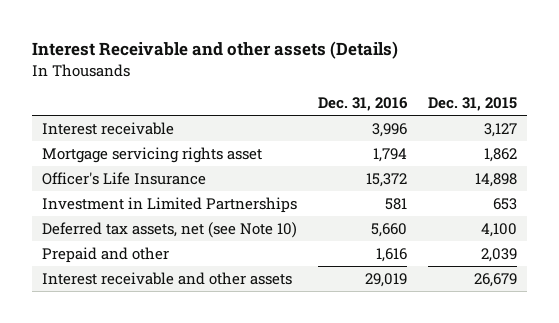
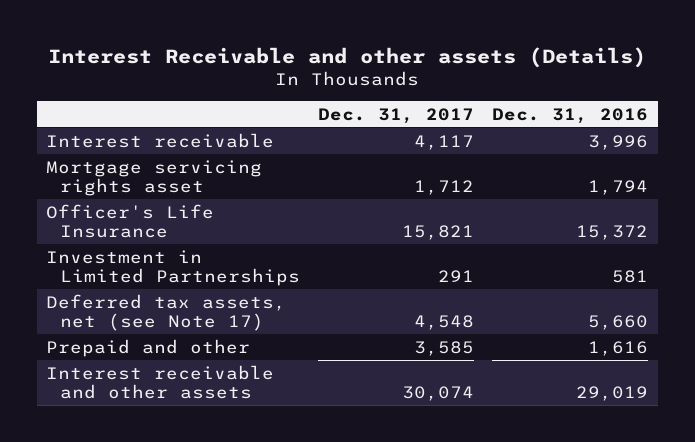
- | Dec. 31, 2016 | Dec. 31, 2015
+ | Dec. 31, 2017 | Dec. 31, 2016
- Deferred tax assets, net (see Note 10) | 5,660 | 4,100
+ Deferred tax assets, net (see Note 17) | 4,548 | 5,660

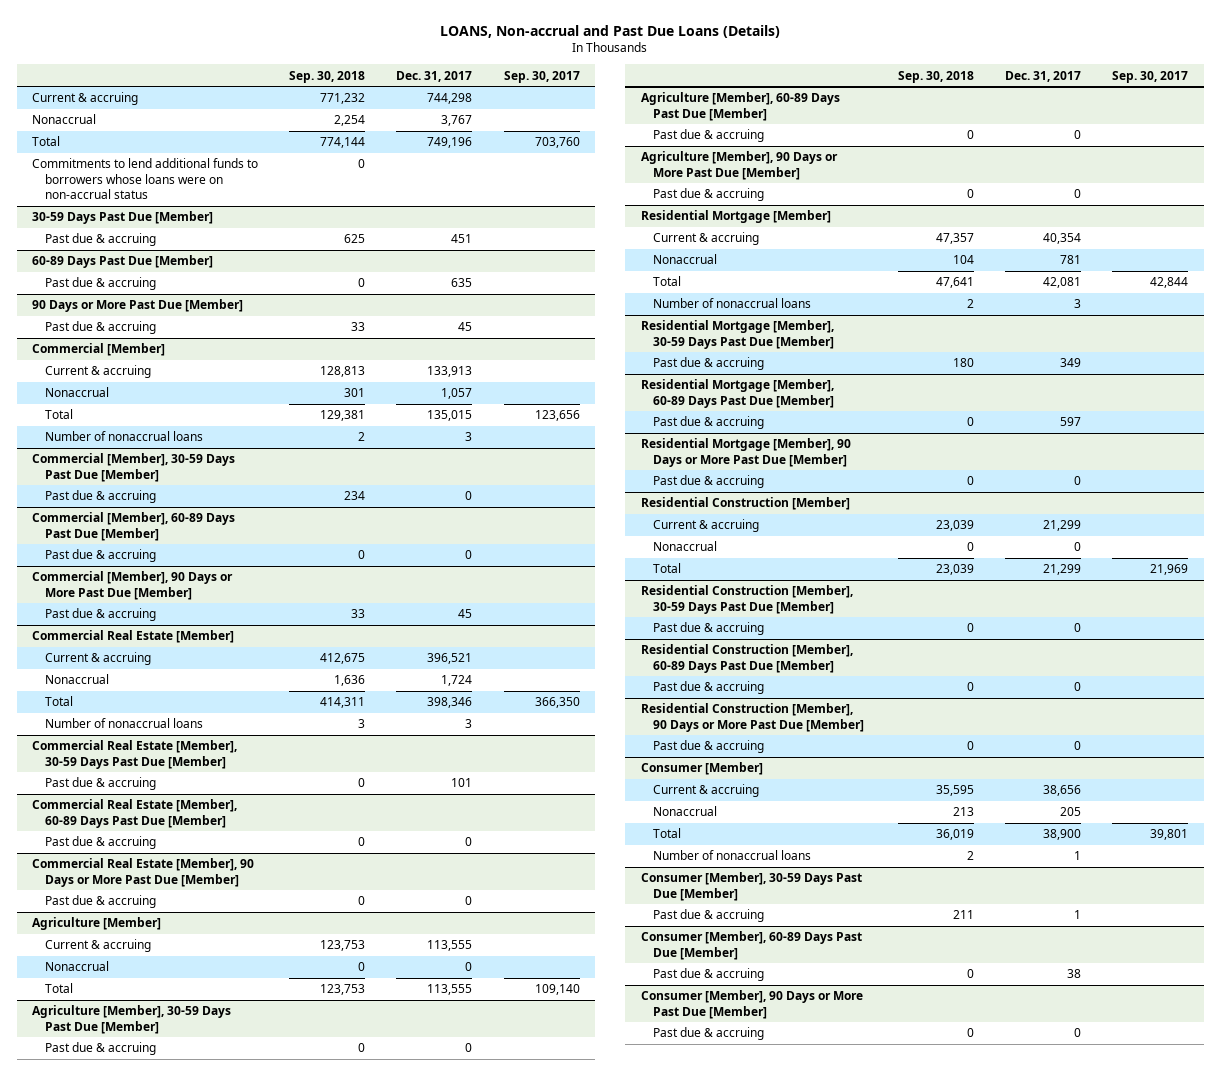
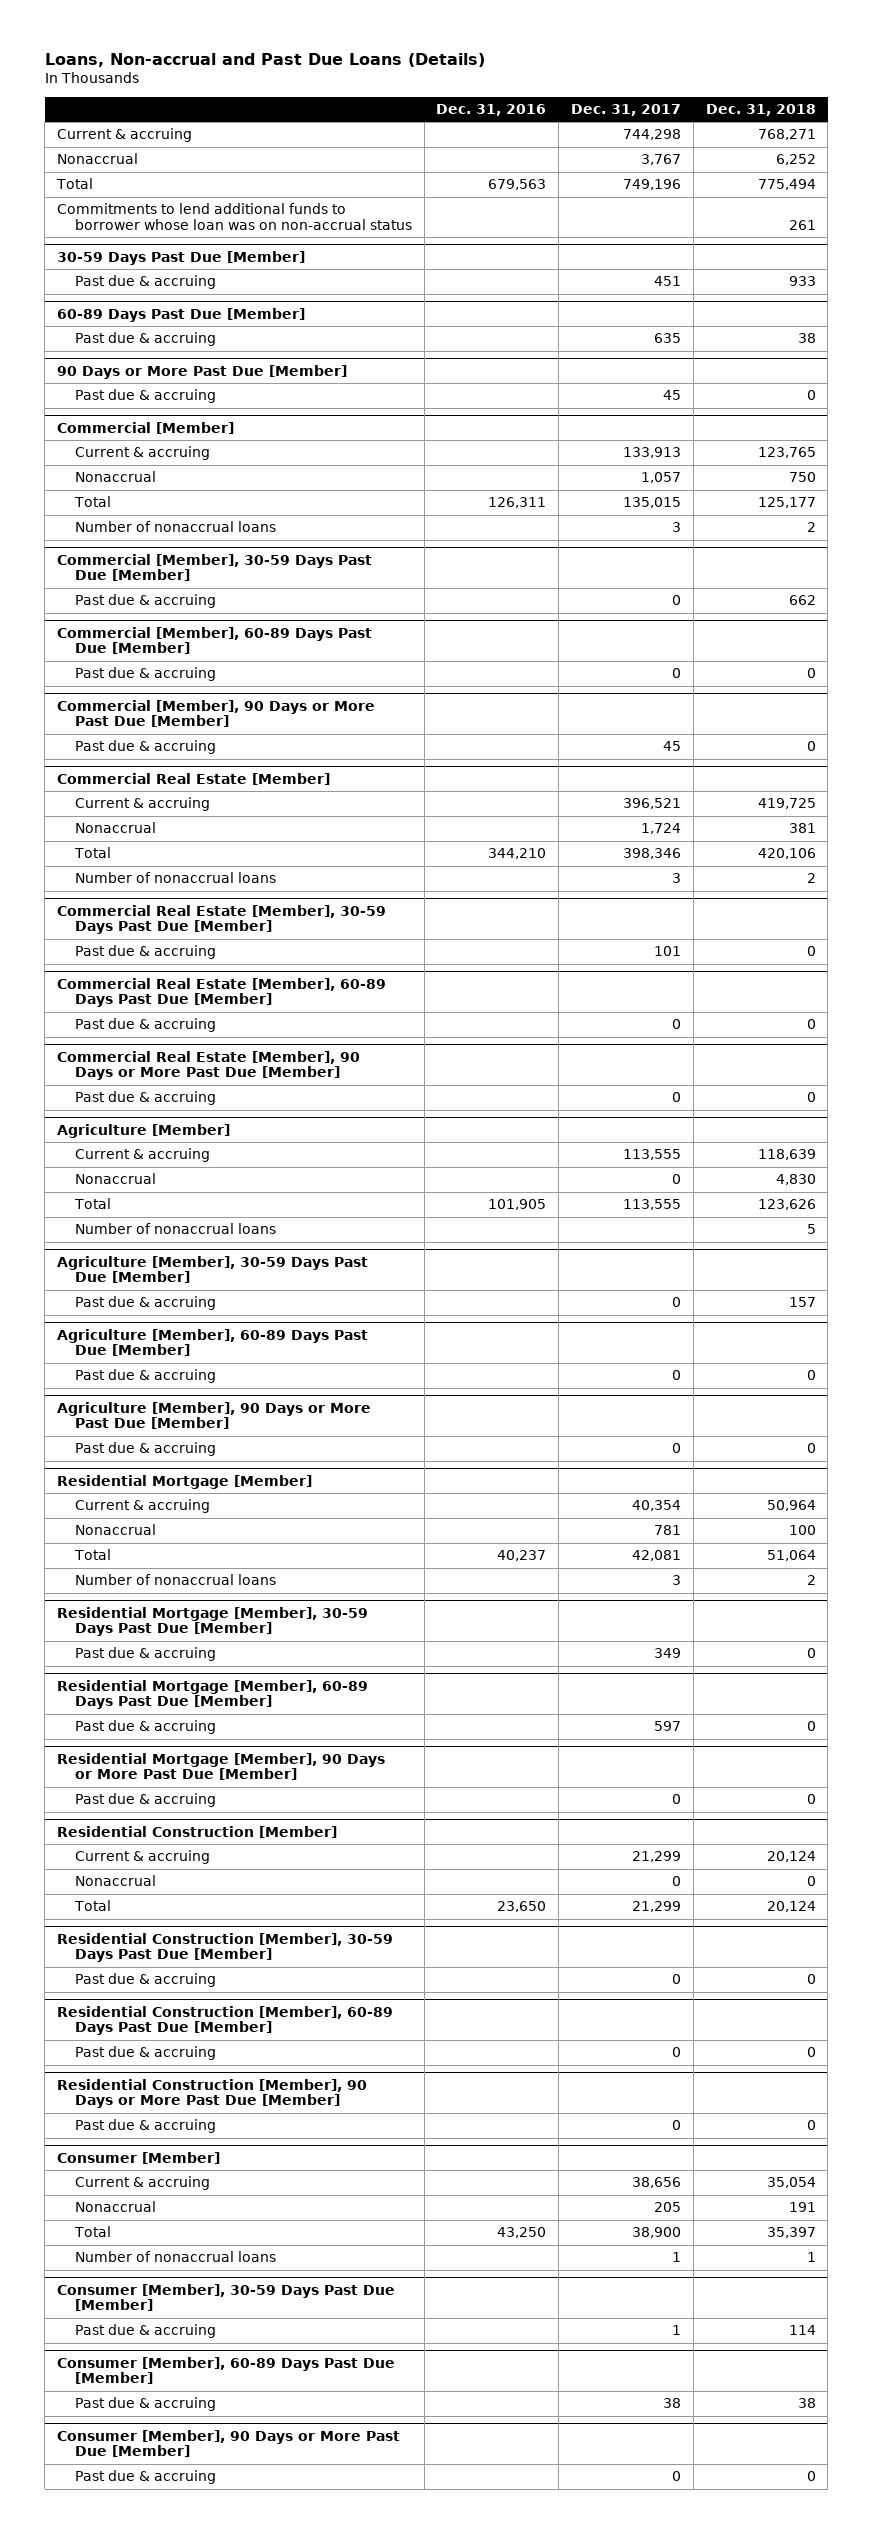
- LOANS, Non-accrual and Past Due Loans (Details)
+ Loans, Non-accrual and Past Due Loans (Details)
- | Sep. 30, 2018 | Dec. 31, 2017 | Sep. 30, 2017
+ | Dec. 31, 2016 | Dec. 31, 2017 | Dec. 31, 2018
- Commitments to lend additional funds to borrowers whose loans were on non-accrual status | 0 | |
+ Commitments to lend additional funds to borrower whose loan was on non-accrual status | | | 261
@ Agriculture [Member]
+ Number of nonaccrual loans | | | 5

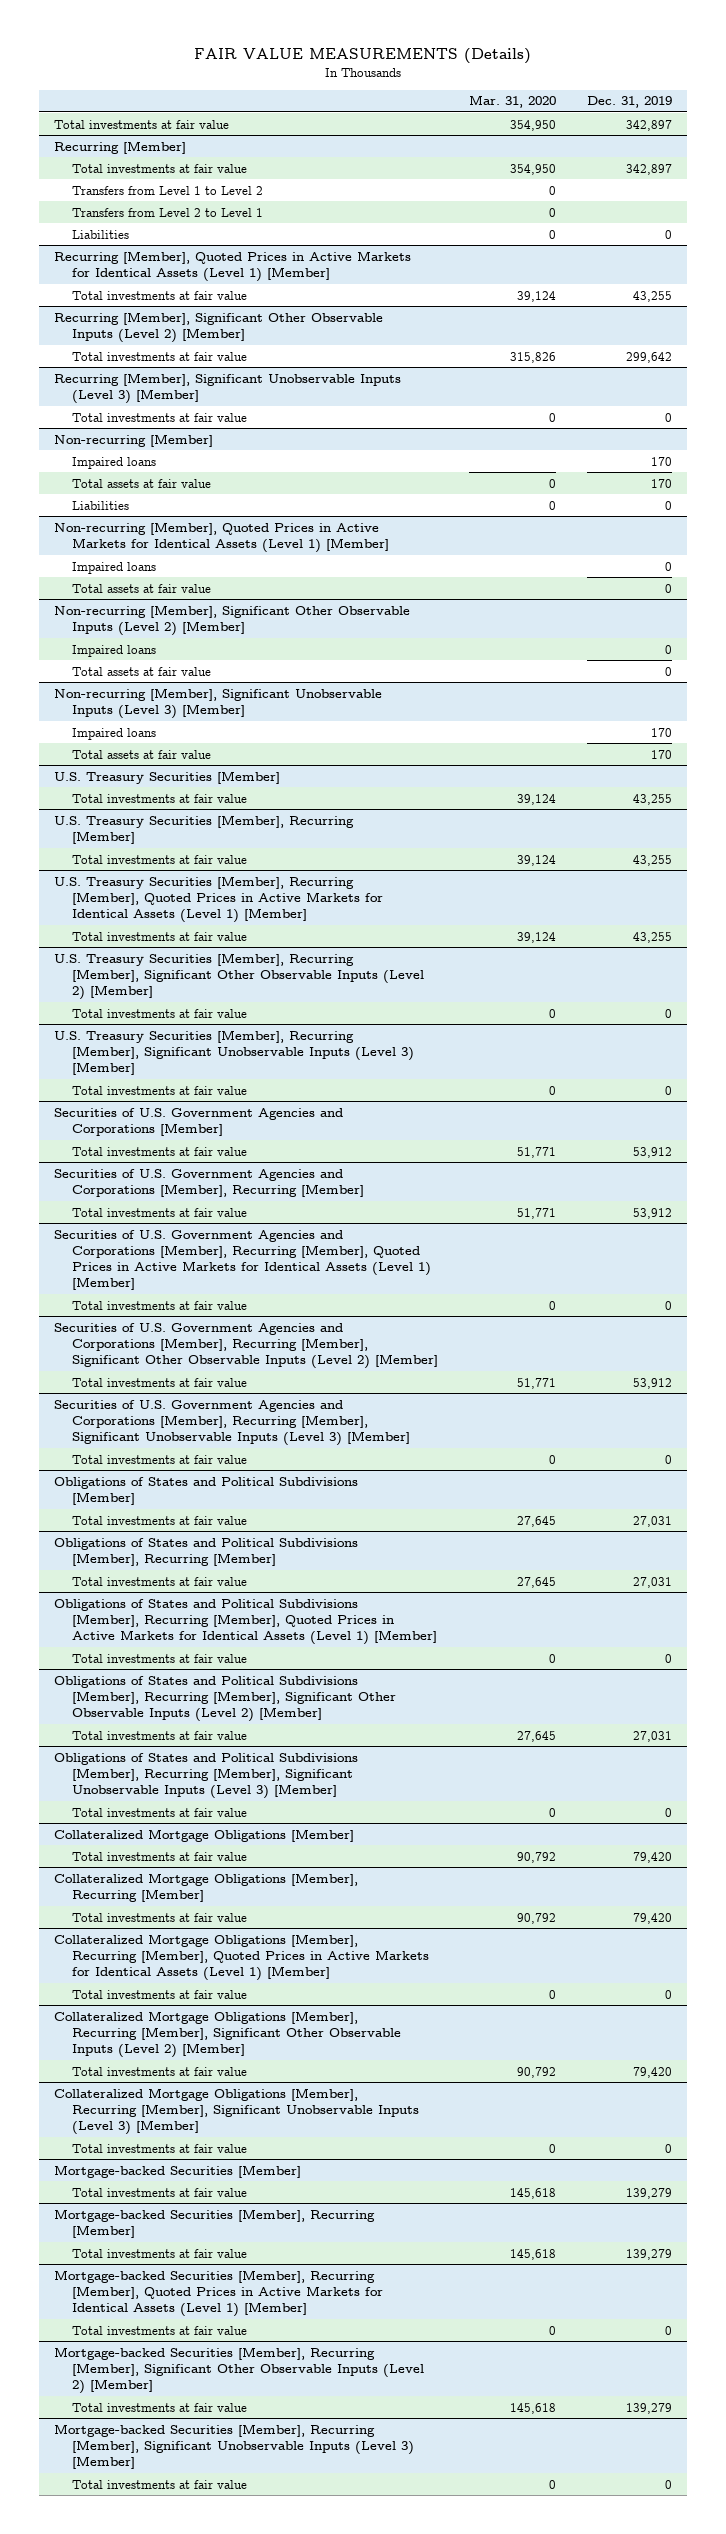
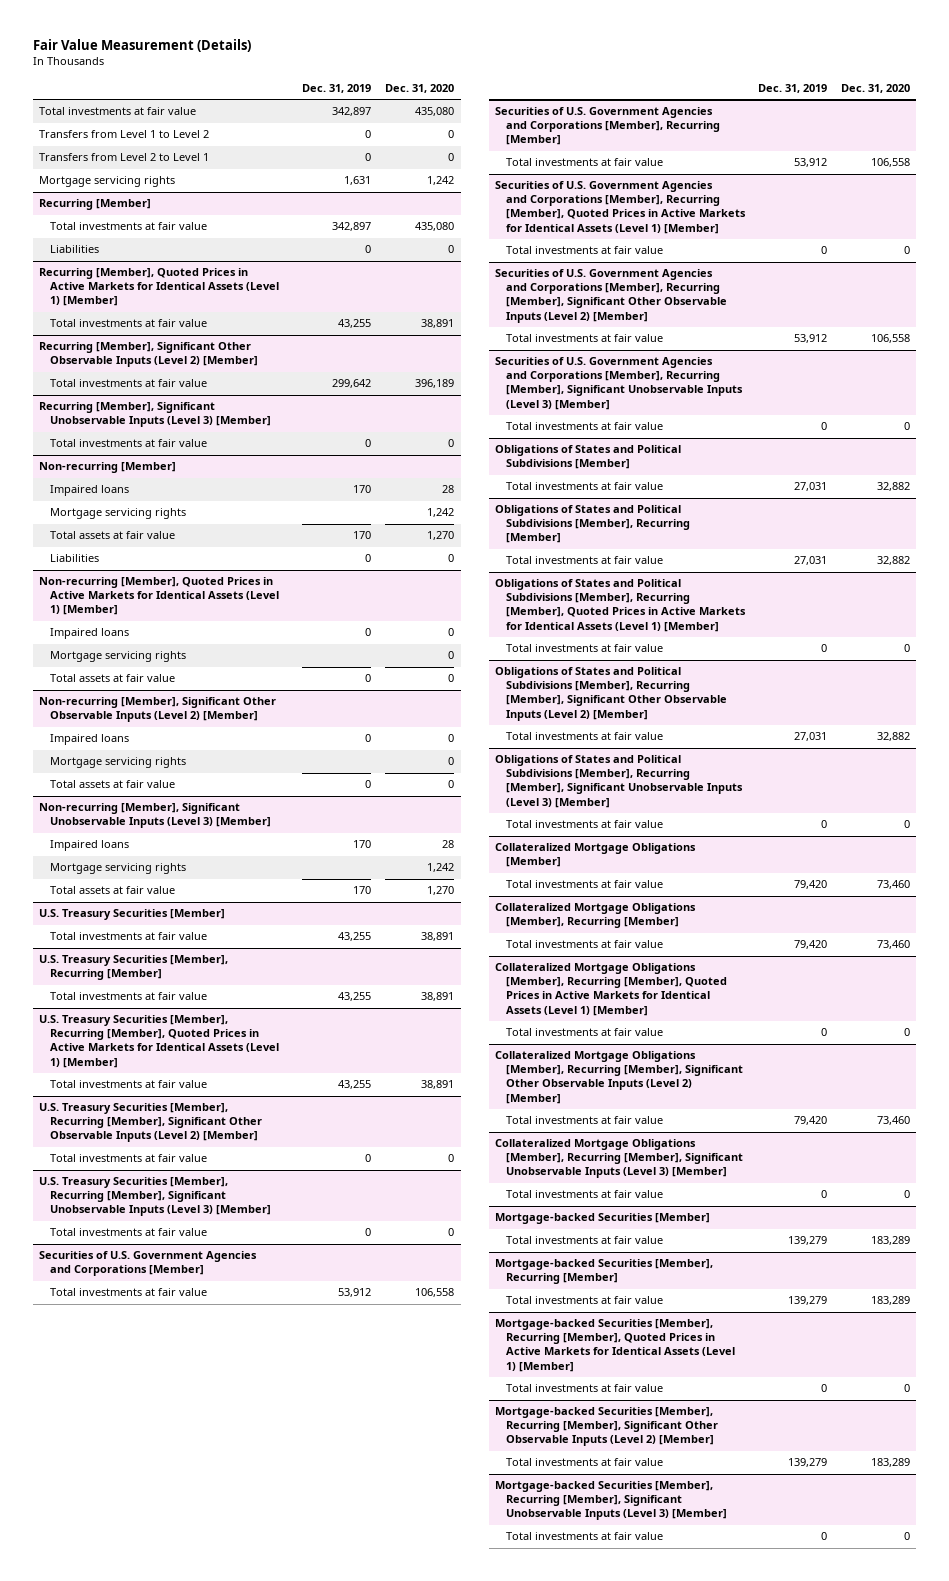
- FAIR VALUE MEASUREMENTS (Details)
+ Fair Value Measurement (Details)
- | Mar. 31, 2020 | Dec. 31, 2019
+ | Dec. 31, 2019 | Dec. 31, 2020
+ Transfers from Level 1 to Level 2 | 0 | 0
+ Transfers from Level 2 to Level 1 | 0 | 0
+ Mortgage servicing rights | 1,631 | 1,242
@ Recurring [Member]
- Transfers from Level 1 to Level 2 | 0 |
- Transfers from Level 2 to Level 1 | 0 |
@ Non-recurring [Member]
+ Mortgage servicing rights | | 1,242
@ Non-recurring [Member], Quoted Prices in Active Markets for Identical Assets (Level 1) [Member]
+ Mortgage servicing rights | | 0
@ Non-recurring [Member], Significant Other Observable Inputs (Level 2) [Member]
+ Mortgage servicing rights | | 0
@ Non-recurring [Member], Significant Unobservable Inputs (Level 3) [Member]
+ Mortgage servicing rights | | 1,242

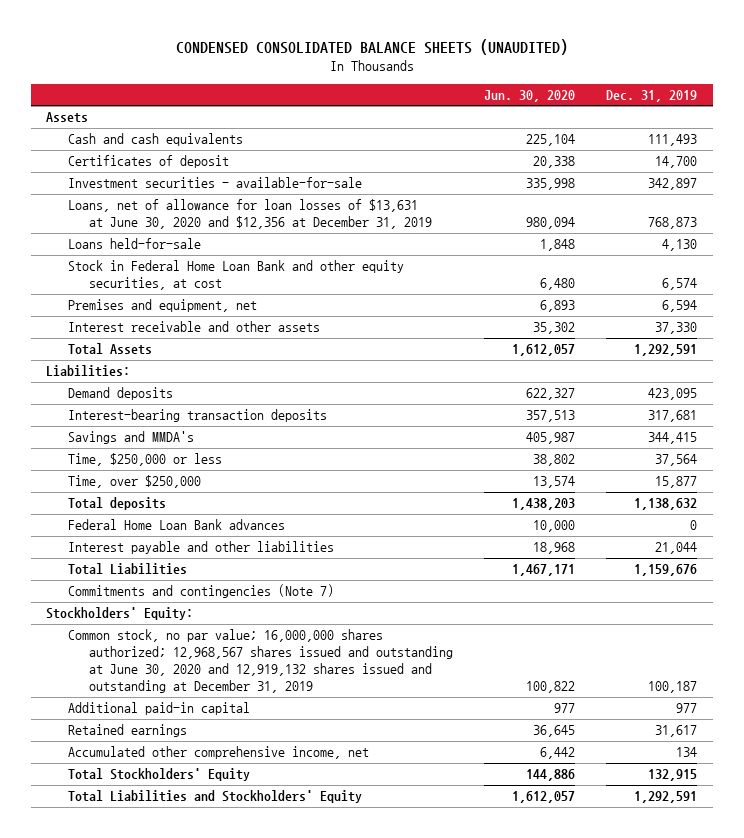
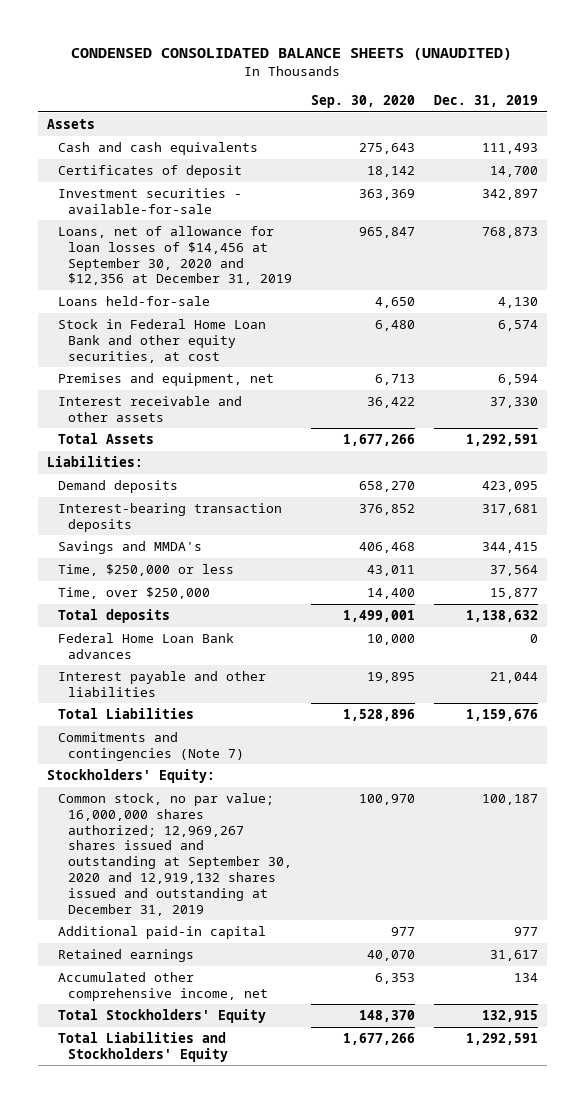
- | Jun. 30, 2020 | Dec. 31, 2019
+ | Sep. 30, 2020 | Dec. 31, 2019
- Loans, net of allowance for loan losses of $13,631 at June 30, 2020 and $12,356 at December 31, 2019 | 980,094 | 768,873
+ Loans, net of allowance for loan losses of $14,456 at September 30, 2020 and $12,356 at December 31, 2019 | 965,847 | 768,873
- Common stock, no par value; 16,000,000 shares authorized; 12,968,567 shares issued and outstanding at June 30, 2020 and 12,919,132 shares issued and outstanding at December 31, 2019 | 100,822 | 100,187
+ Common stock, no par value; 16,000,000 shares authorized; 12,969,267 shares issued and outstanding at September 30, 2020 and 12,919,132 shares issued and outstanding at December 31, 2019 | 100,970 | 100,187

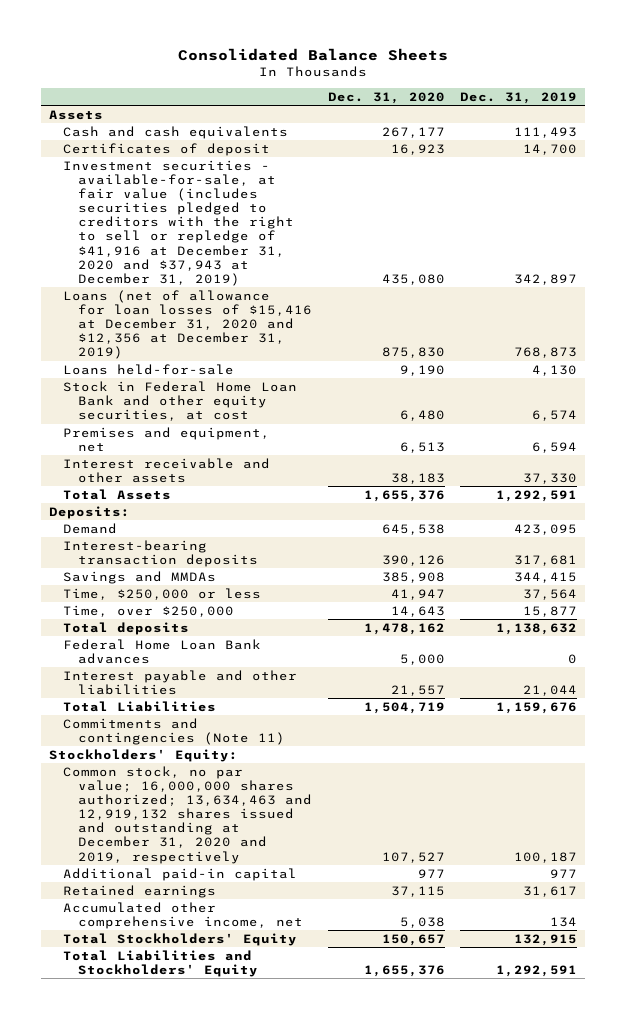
- CONDENSED CONSOLIDATED BALANCE SHEETS (UNAUDITED)
+ Consolidated Balance Sheets
- | Sep. 30, 2020 | Dec. 31, 2019
+ | Dec. 31, 2020 | Dec. 31, 2019
- Investment securities - available-for-sale | 363,369 | 342,897
- Loans, net of allowance for loan losses of $14,456 at September 30, 2020 and $12,356 at December 31, 2019 | 965,847 | 768,873
+ Investment securities - available-for-sale, at fair value (includes securities pledged to creditors with the right to sell or repledge of $41,916 at December 31, 2020 and $37,943 at December 31, 2019) | 435,080 | 342,897
+ Loans (net of allowance for loan losses of $15,416 at December 31, 2020 and $12,356 at December 31, 2019) | 875,830 | 768,873
- Liabilities:
- Demand deposits | 658,270 | 423,095
+ Deposits:
+ Demand | 645,538 | 423,095
- Savings and MMDA's | 406,468 | 344,415
+ Savings and MMDAs | 385,908 | 344,415
- Commitments and contingencies (Note 7)
+ Commitments and contingencies (Note 11)
- Common stock, no par value; 16,000,000 shares authorized; 12,969,267 shares issued and outstanding at September 30, 2020 and 12,919,132 shares issued and outstanding at December 31, 2019 | 100,970 | 100,187
+ Common stock, no par value; 16,000,000 shares authorized; 13,634,463 and 12,919,132 shares issued and outstanding at December 31, 2020 and 2019, respectively | 107,527 | 100,187

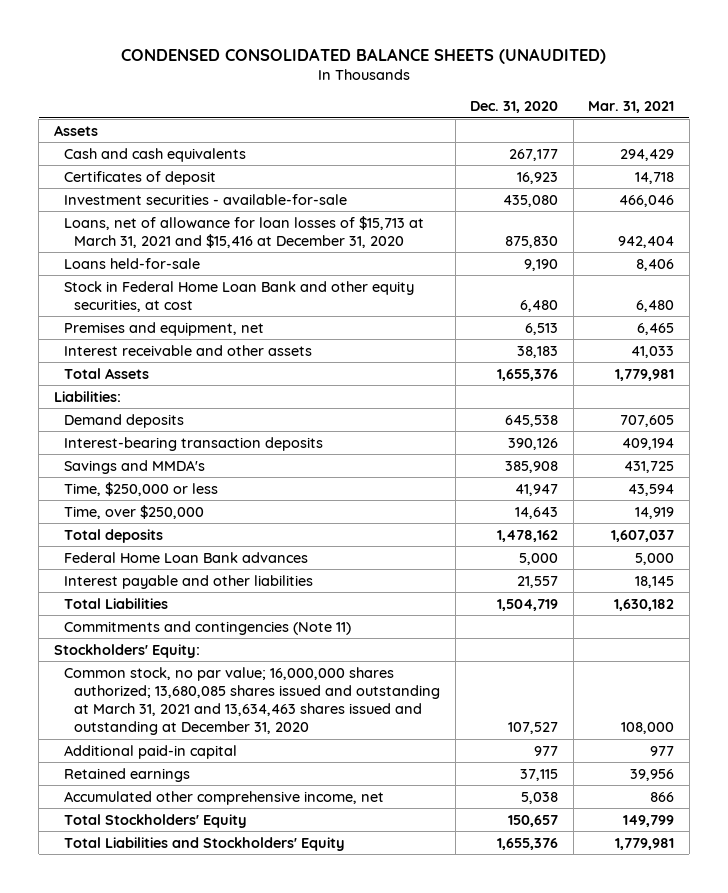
- Consolidated Balance Sheets
+ CONDENSED CONSOLIDATED BALANCE SHEETS (UNAUDITED)
- | Dec. 31, 2020 | Dec. 31, 2019
+ | Dec. 31, 2020 | Mar. 31, 2021
- Investment securities - available-for-sale, at fair value (includes securities pledged to creditors with the right to sell or repledge of $41,916 at December 31, 2020 and $37,943 at December 31, 2019) | 435,080 | 342,897
- Loans (net of allowance for loan losses of $15,416 at December 31, 2020 and $12,356 at December 31, 2019) | 875,830 | 768,873
+ Investment securities - available-for-sale | 435,080 | 466,046
+ Loans, net of allowance for loan losses of $15,713 at March 31, 2021 and $15,416 at December 31, 2020 | 875,830 | 942,404
- Deposits:
- Demand | 645,538 | 423,095
+ Liabilities:
+ Demand deposits | 645,538 | 707,605
- Savings and MMDAs | 385,908 | 344,415
+ Savings and MMDA's | 385,908 | 431,725
- Common stock, no par value; 16,000,000 shares authorized; 13,634,463 and 12,919,132 shares issued and outstanding at December 31, 2020 and 2019, respectively | 107,527 | 100,187
+ Common stock, no par value; 16,000,000 shares authorized; 13,680,085 shares issued and outstanding at March 31, 2021 and 13,634,463 shares issued and outstanding at December 31, 2020 | 107,527 | 108,000

